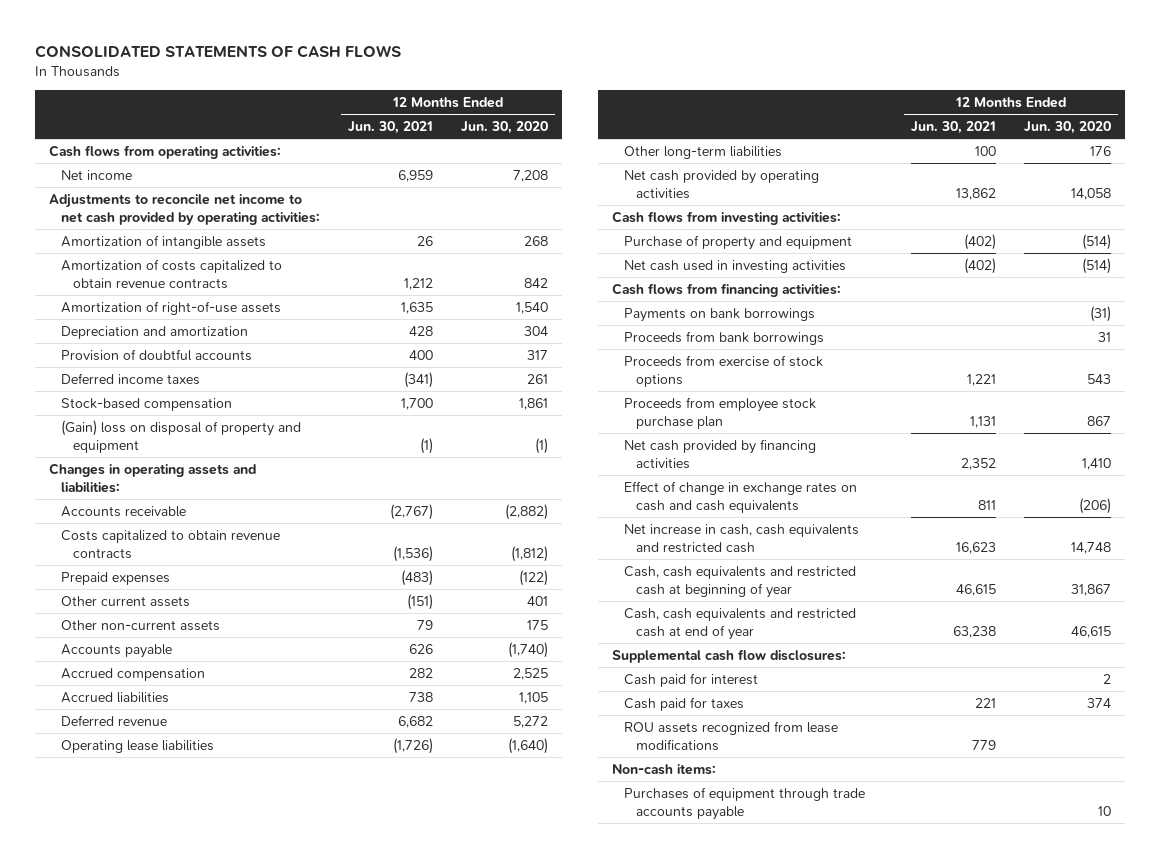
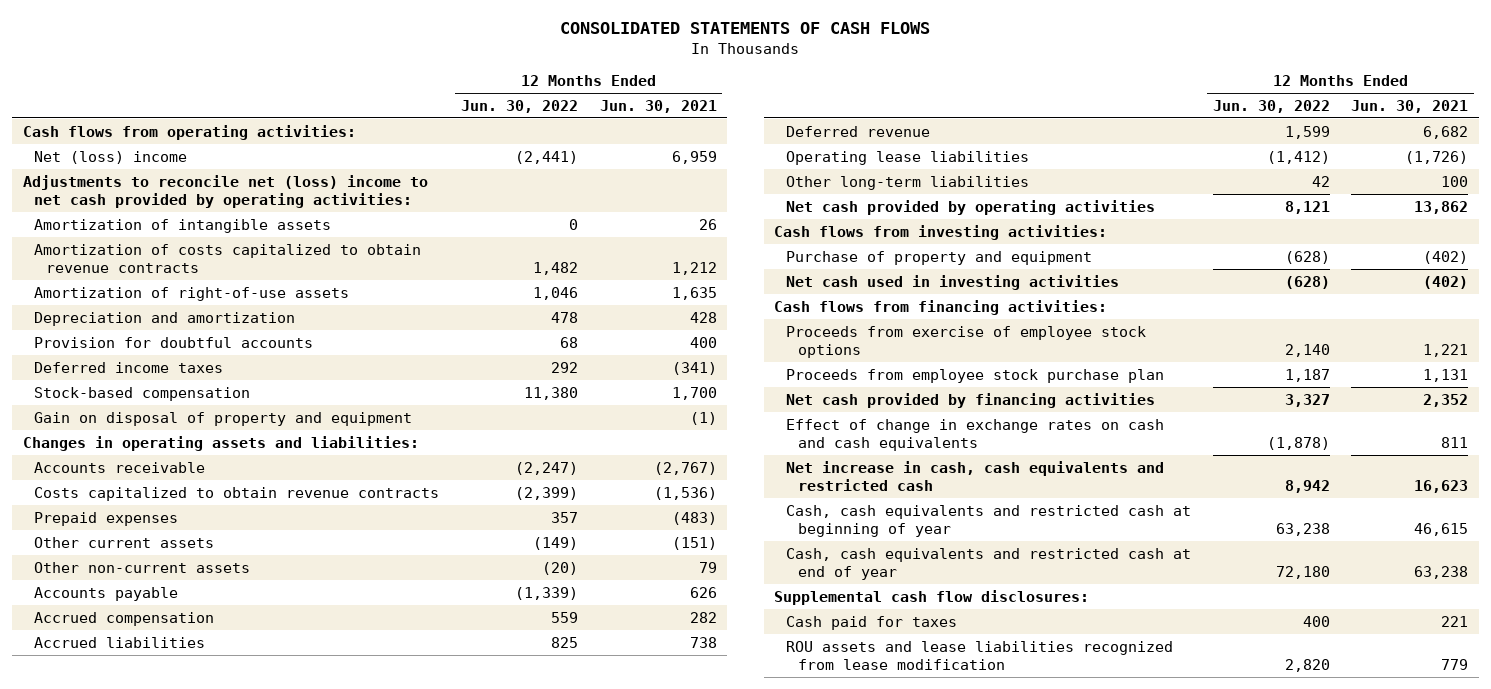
- | 12 Months Ended Jun. 30, 2021 | 12 Months Ended Jun. 30, 2020
+ | 12 Months Ended Jun. 30, 2022 | 12 Months Ended Jun. 30, 2021
- Net income | 6,959 | 7,208
- Adjustments to reconcile net income to net cash provided by operating activities:
+ Net (loss) income | (2,441) | 6,959
+ Adjustments to reconcile net (loss) income to net cash provided by operating activities:
- Provision of doubtful accounts | 400 | 317
+ Provision for doubtful accounts | 68 | 400
- (Gain) loss on disposal of property and equipment | (1) | (1)
+ Gain on disposal of property and equipment | | (1)
- Payments on bank borrowings | | (31)
- Proceeds from bank borrowings | | 31
- Proceeds from exercise of stock options | 1,221 | 543
+ Proceeds from exercise of employee stock options | 2,140 | 1,221
- Cash paid for interest | | 2
- ROU assets recognized from lease modifications | 779 |
- Non-cash items:
- Purchases of equipment through trade accounts payable | | 10
+ ROU assets and lease liabilities recognized from lease modification | 2,820 | 779

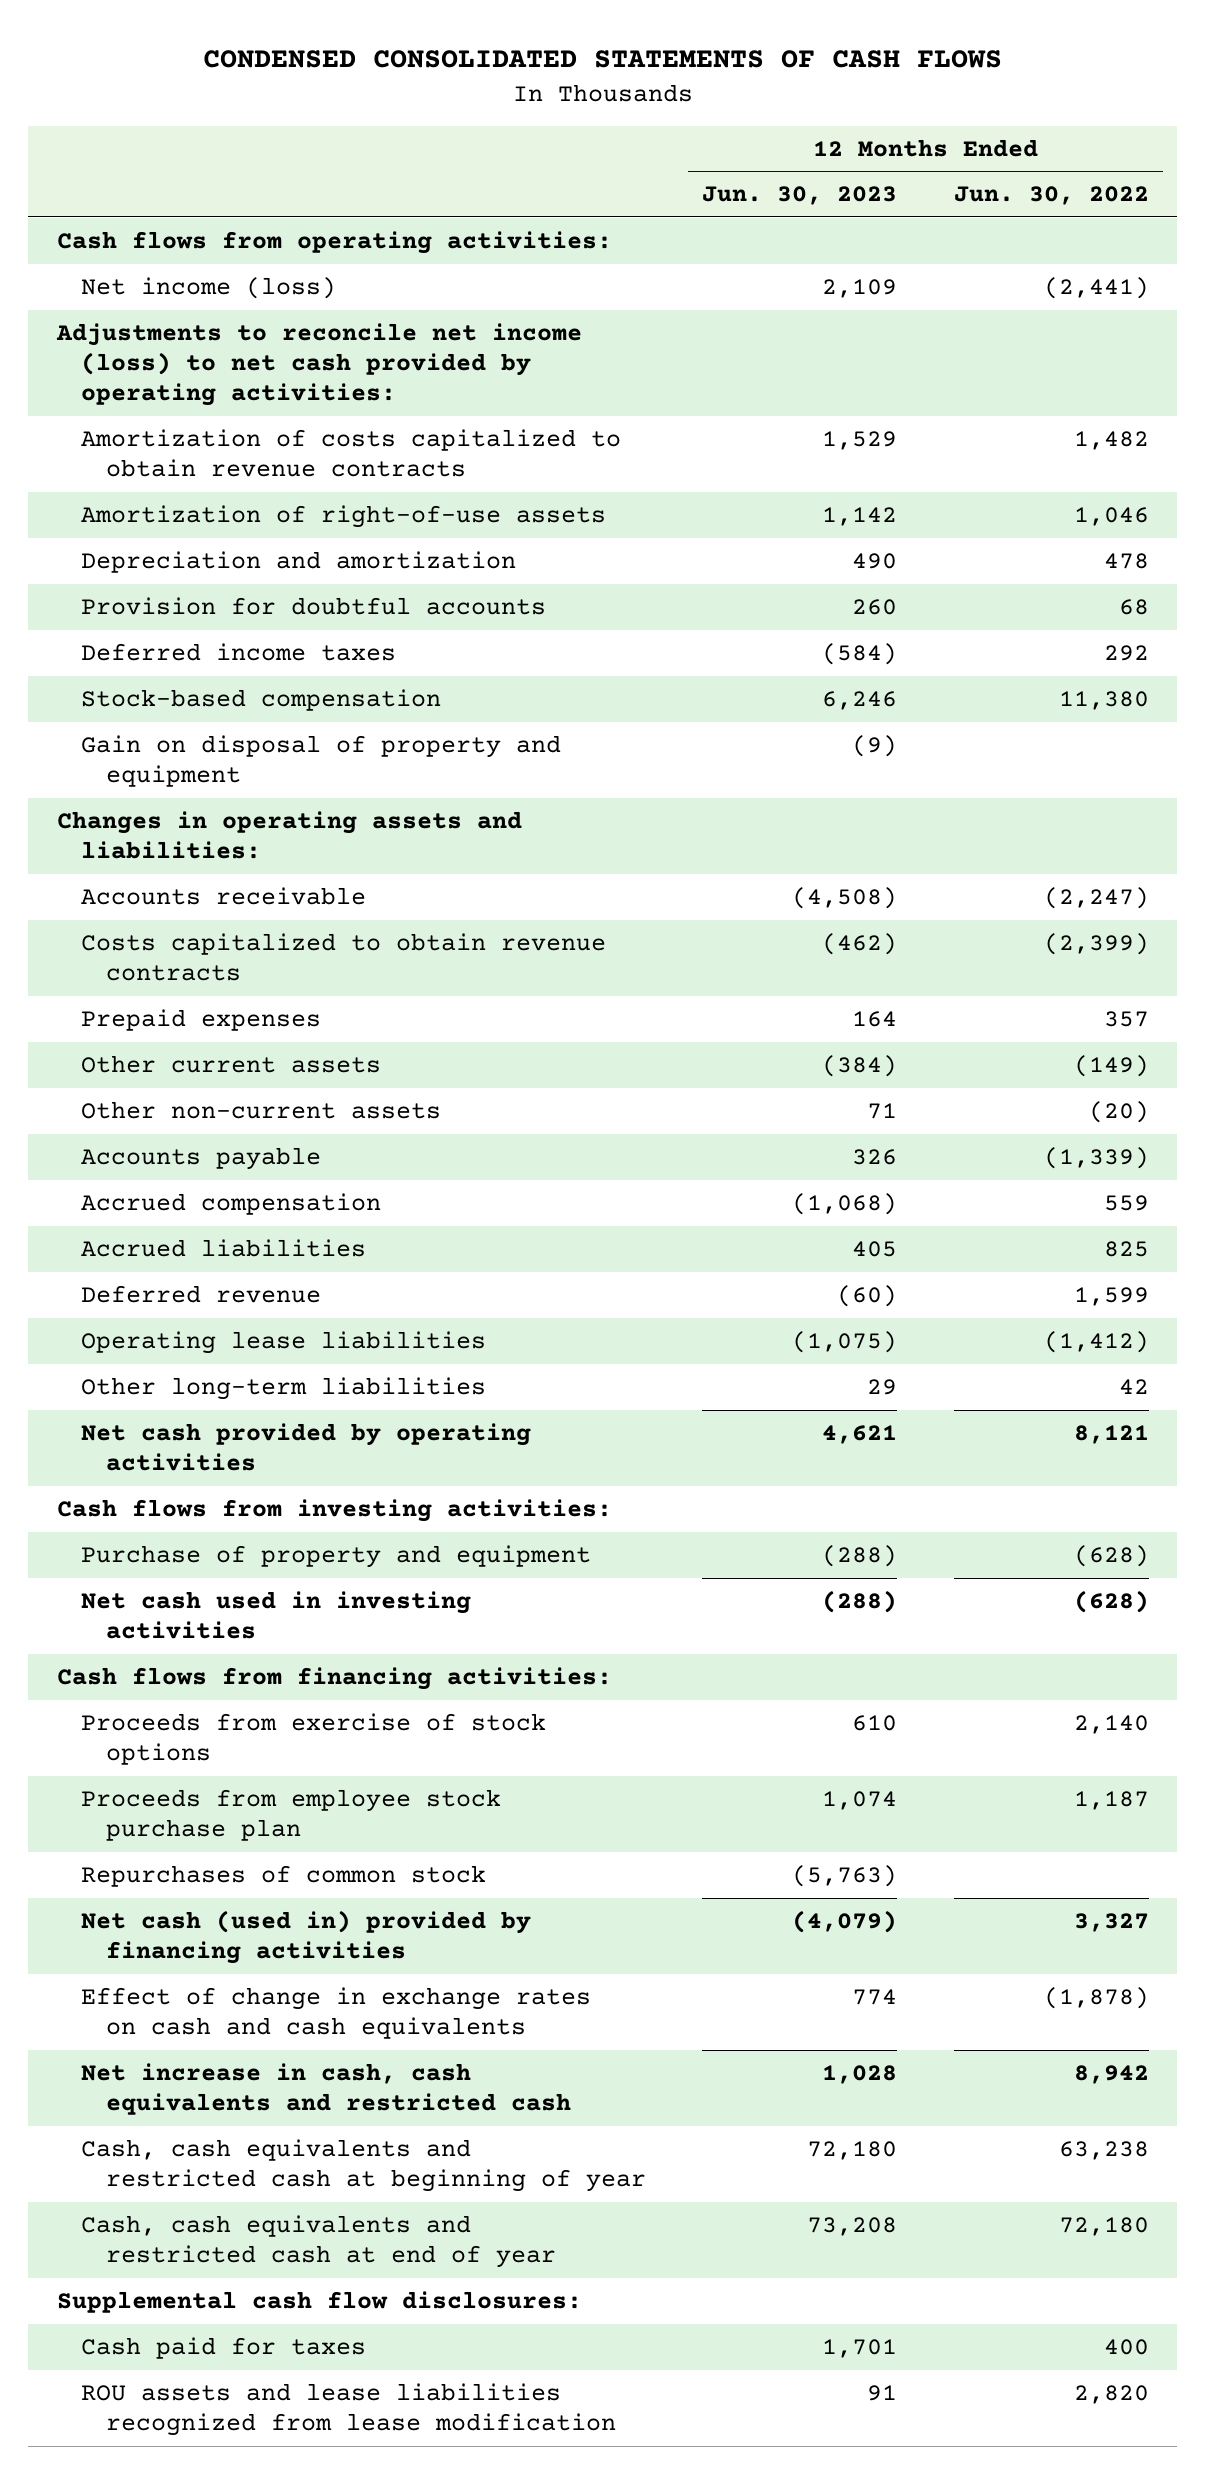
- CONSOLIDATED STATEMENTS OF CASH FLOWS
+ CONDENSED CONSOLIDATED STATEMENTS OF CASH FLOWS
- | 12 Months Ended Jun. 30, 2022 | 12 Months Ended Jun. 30, 2021
+ | 12 Months Ended Jun. 30, 2023 | 12 Months Ended Jun. 30, 2022
- Net (loss) income | (2,441) | 6,959
- Adjustments to reconcile net (loss) income to net cash provided by operating activities:
- Amortization of intangible assets | 0 | 26
+ Net income (loss) | 2,109 | (2,441)
+ Adjustments to reconcile net income (loss) to net cash provided by operating activities:
- Proceeds from exercise of employee stock options | 2,140 | 1,221
+ Proceeds from exercise of stock options | 610 | 2,140
- Net cash provided by financing activities | 3,327 | 2,352
+ Repurchases of common stock | (5,763) |
+ Net cash (used in) provided by financing activities | (4,079) | 3,327

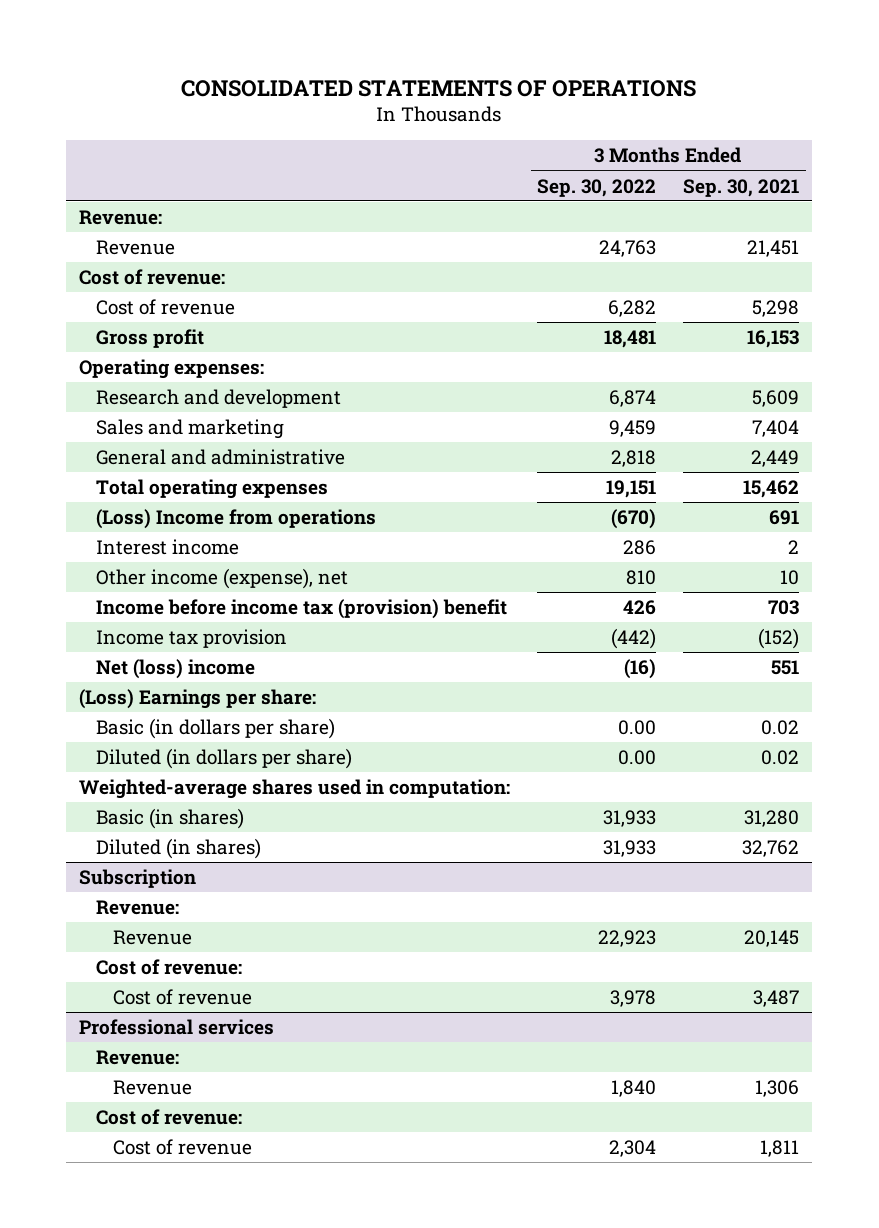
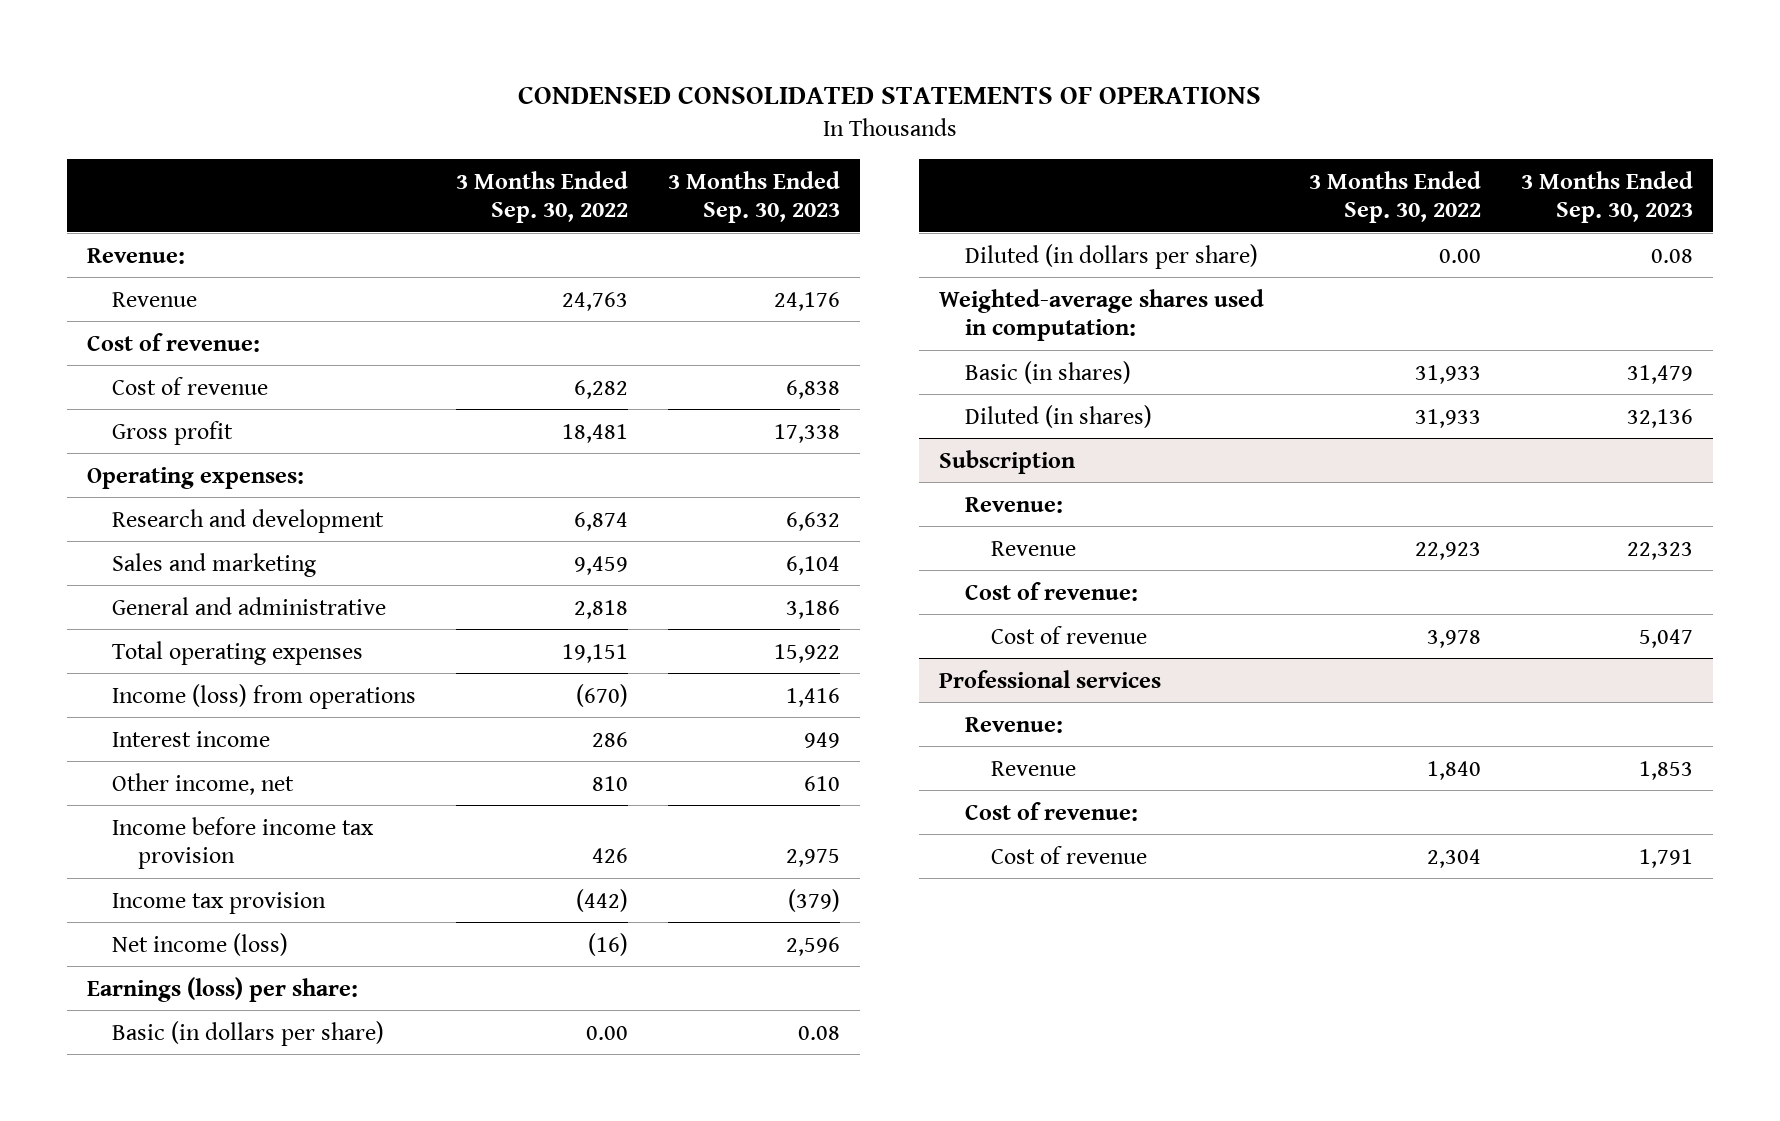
- CONSOLIDATED STATEMENTS OF OPERATIONS
+ CONDENSED CONSOLIDATED STATEMENTS OF OPERATIONS
- | 3 Months Ended Sep. 30, 2022 | 3 Months Ended Sep. 30, 2021
+ | 3 Months Ended Sep. 30, 2022 | 3 Months Ended Sep. 30, 2023
- (Loss) Income from operations | (670) | 691
+ Income (loss) from operations | (670) | 1,416
- Other income (expense), net | 810 | 10
- Income before income tax (provision) benefit | 426 | 703
+ Other income, net | 810 | 610
+ Income before income tax provision | 426 | 2,975
- Net (loss) income | (16) | 551
- (Loss) Earnings per share:
+ Net income (loss) | (16) | 2,596
+ Earnings (loss) per share:

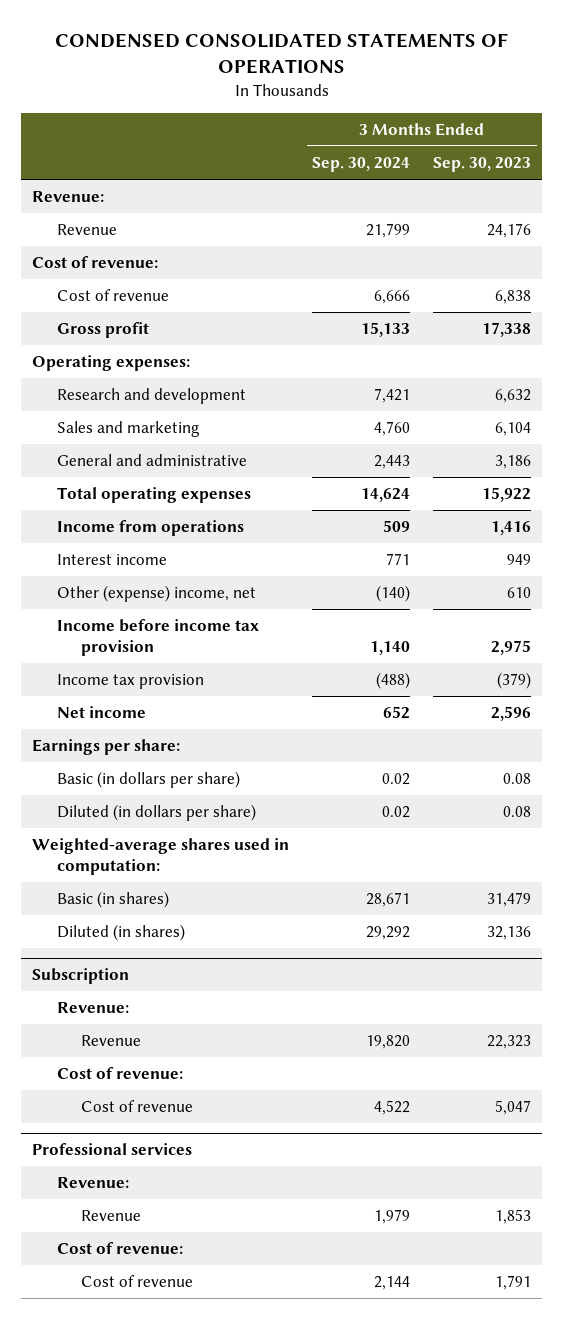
- | 3 Months Ended Sep. 30, 2022 | 3 Months Ended Sep. 30, 2023
+ | 3 Months Ended Sep. 30, 2024 | 3 Months Ended Sep. 30, 2023
- Income (loss) from operations | (670) | 1,416
+ Income from operations | 509 | 1,416
- Other income, net | 810 | 610
+ Other (expense) income, net | (140) | 610
- Net income (loss) | (16) | 2,596
- Earnings (loss) per share:
+ Net income | 652 | 2,596
+ Earnings per share:

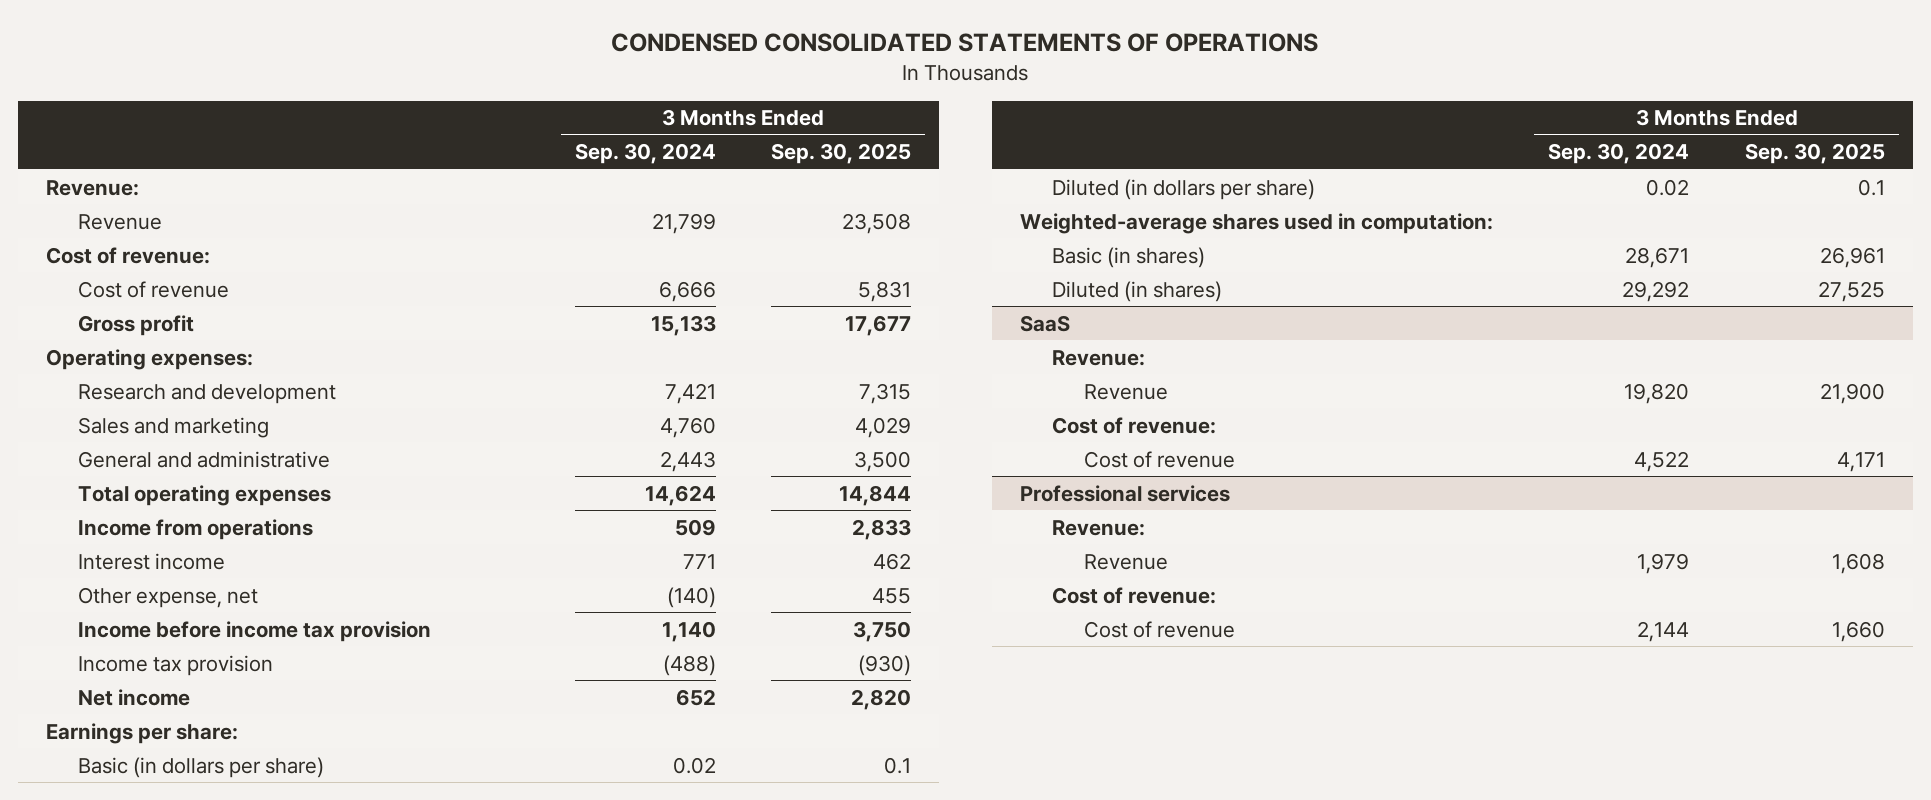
- | 3 Months Ended Sep. 30, 2024 | 3 Months Ended Sep. 30, 2023
+ | 3 Months Ended Sep. 30, 2024 | 3 Months Ended Sep. 30, 2025
- Other (expense) income, net | (140) | 610
+ Other expense, net | (140) | 455
- Subscription
+ SaaS

